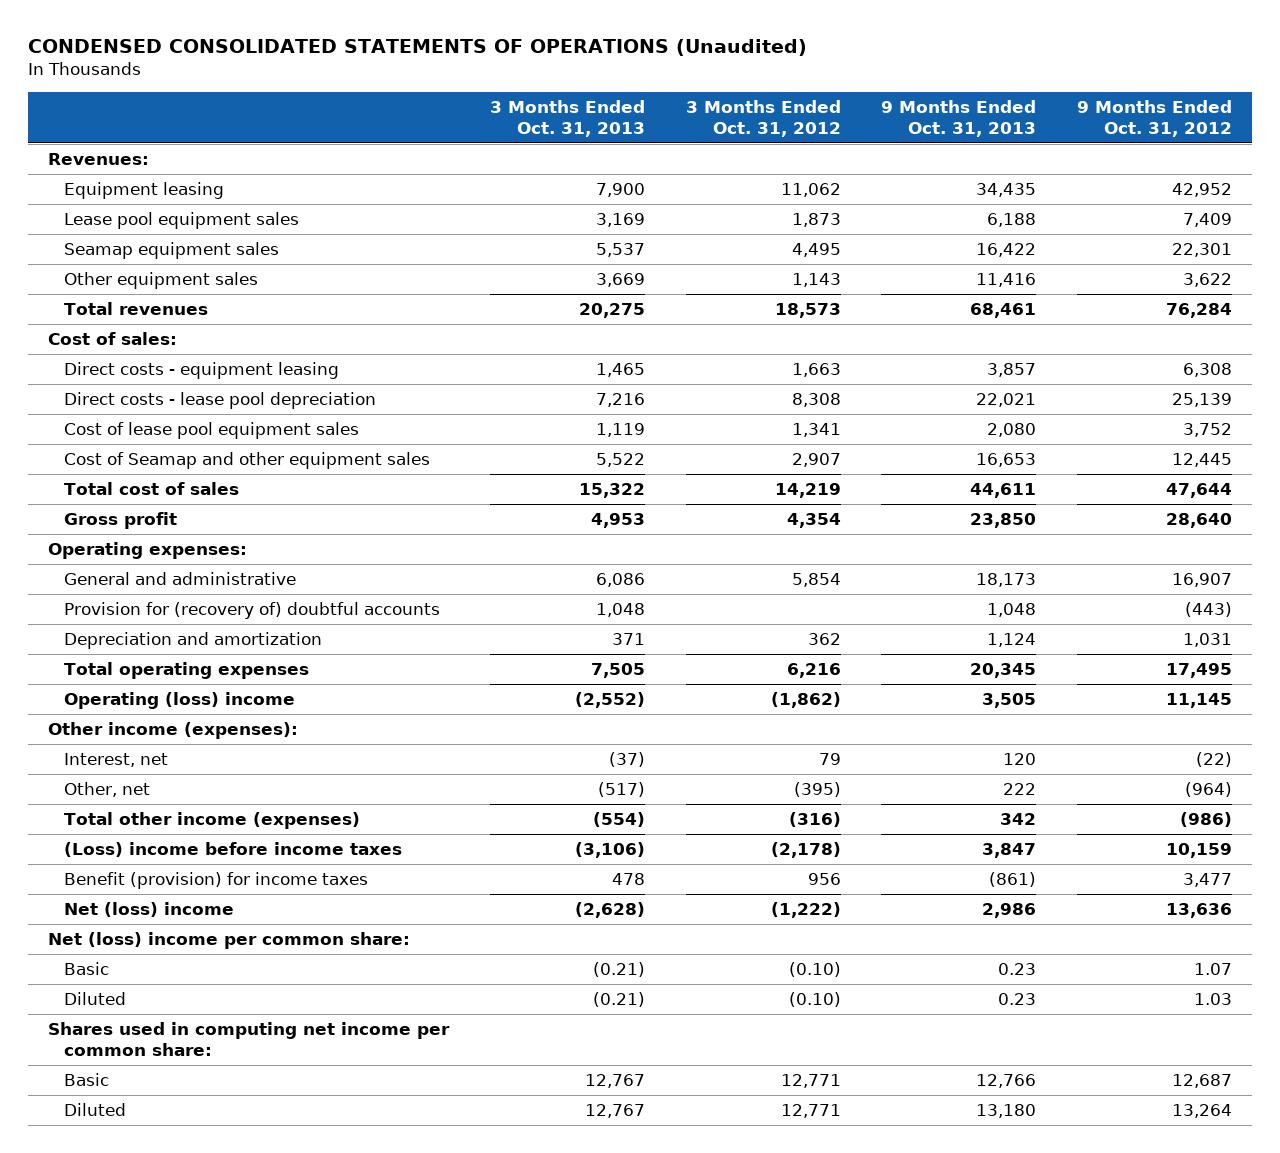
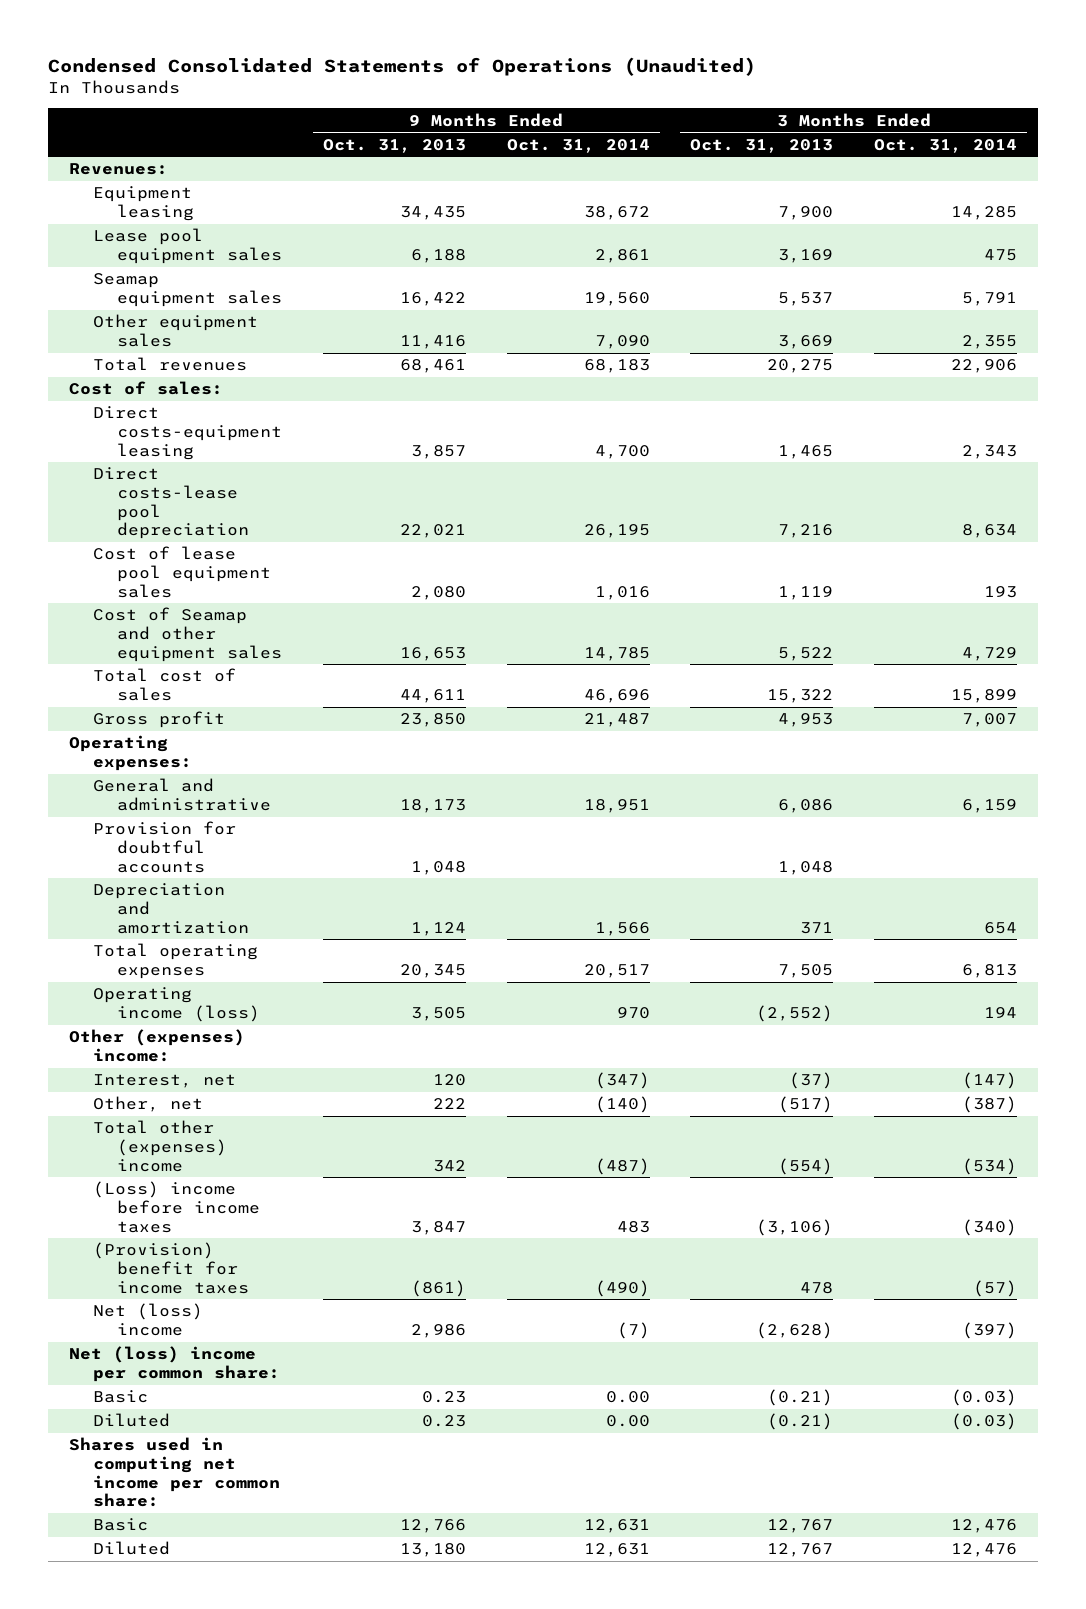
- CONDENSED CONSOLIDATED STATEMENTS OF OPERATIONS (Unaudited)
+ Condensed Consolidated Statements of Operations (Unaudited)
- | 3 Months Ended Oct. 31, 2013 | 3 Months Ended Oct. 31, 2012 | 9 Months Ended Oct. 31, 2013 | 9 Months Ended Oct. 31, 2012
+ | 9 Months Ended Oct. 31, 2013 | 9 Months Ended Oct. 31, 2014 | 3 Months Ended Oct. 31, 2013 | 3 Months Ended Oct. 31, 2014
- Direct costs - equipment leasing | 1,465 | 1,663 | 3,857 | 6,308
- Direct costs - lease pool depreciation | 7,216 | 8,308 | 22,021 | 25,139
+ Direct costs-equipment leasing | 3,857 | 4,700 | 1,465 | 2,343
+ Direct costs-lease pool depreciation | 22,021 | 26,195 | 7,216 | 8,634
- Provision for (recovery of) doubtful accounts | 1,048 | | 1,048 | (443)
+ Provision for doubtful accounts | 1,048 | | 1,048 |
- Operating (loss) income | (2,552) | (1,862) | 3,505 | 11,145
- Other income (expenses):
+ Operating income (loss) | 3,505 | 970 | (2,552) | 194
+ Other (expenses) income:
- Total other income (expenses) | (554) | (316) | 342 | (986)
+ Total other (expenses) income | 342 | (487) | (554) | (534)
- Benefit (provision) for income taxes | 478 | 956 | (861) | 3,477
+ (Provision) benefit for income taxes | (861) | (490) | 478 | (57)

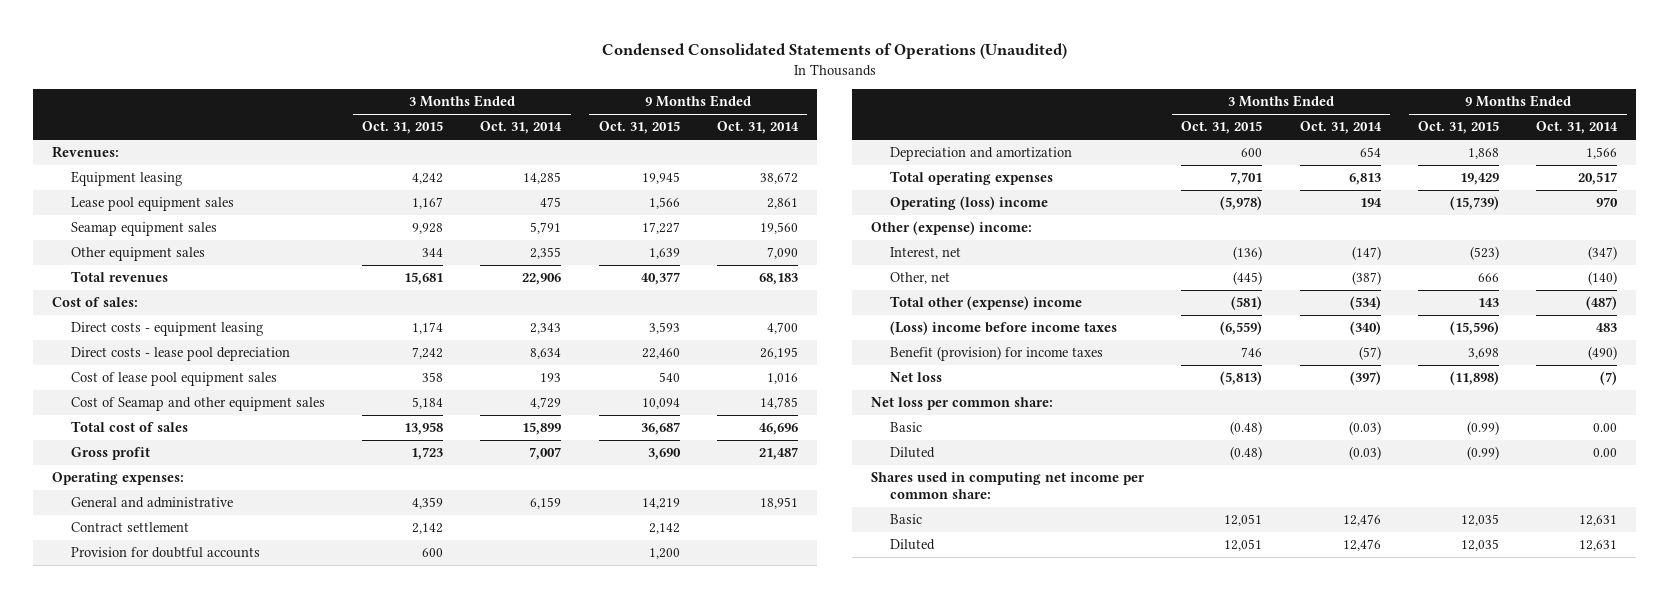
- | 9 Months Ended Oct. 31, 2013 | 9 Months Ended Oct. 31, 2014 | 3 Months Ended Oct. 31, 2013 | 3 Months Ended Oct. 31, 2014
+ | 3 Months Ended Oct. 31, 2015 | 3 Months Ended Oct. 31, 2014 | 9 Months Ended Oct. 31, 2015 | 9 Months Ended Oct. 31, 2014
- Direct costs-equipment leasing | 3,857 | 4,700 | 1,465 | 2,343
- Direct costs-lease pool depreciation | 22,021 | 26,195 | 7,216 | 8,634
+ Direct costs - equipment leasing | 1,174 | 2,343 | 3,593 | 4,700
+ Direct costs - lease pool depreciation | 7,242 | 8,634 | 22,460 | 26,195
+ Contract settlement | 2,142 | | 2,142 |
- Operating income (loss) | 3,505 | 970 | (2,552) | 194
- Other (expenses) income:
+ Operating (loss) income | (5,978) | 194 | (15,739) | 970
+ Other (expense) income:
- Total other (expenses) income | 342 | (487) | (554) | (534)
+ Total other (expense) income | (581) | (534) | 143 | (487)
- (Provision) benefit for income taxes | (861) | (490) | 478 | (57)
- Net (loss) income | 2,986 | (7) | (2,628) | (397)
- Net (loss) income per common share:
+ Benefit (provision) for income taxes | 746 | (57) | 3,698 | (490)
+ Net loss | (5,813) | (397) | (11,898) | (7)
+ Net loss per common share:

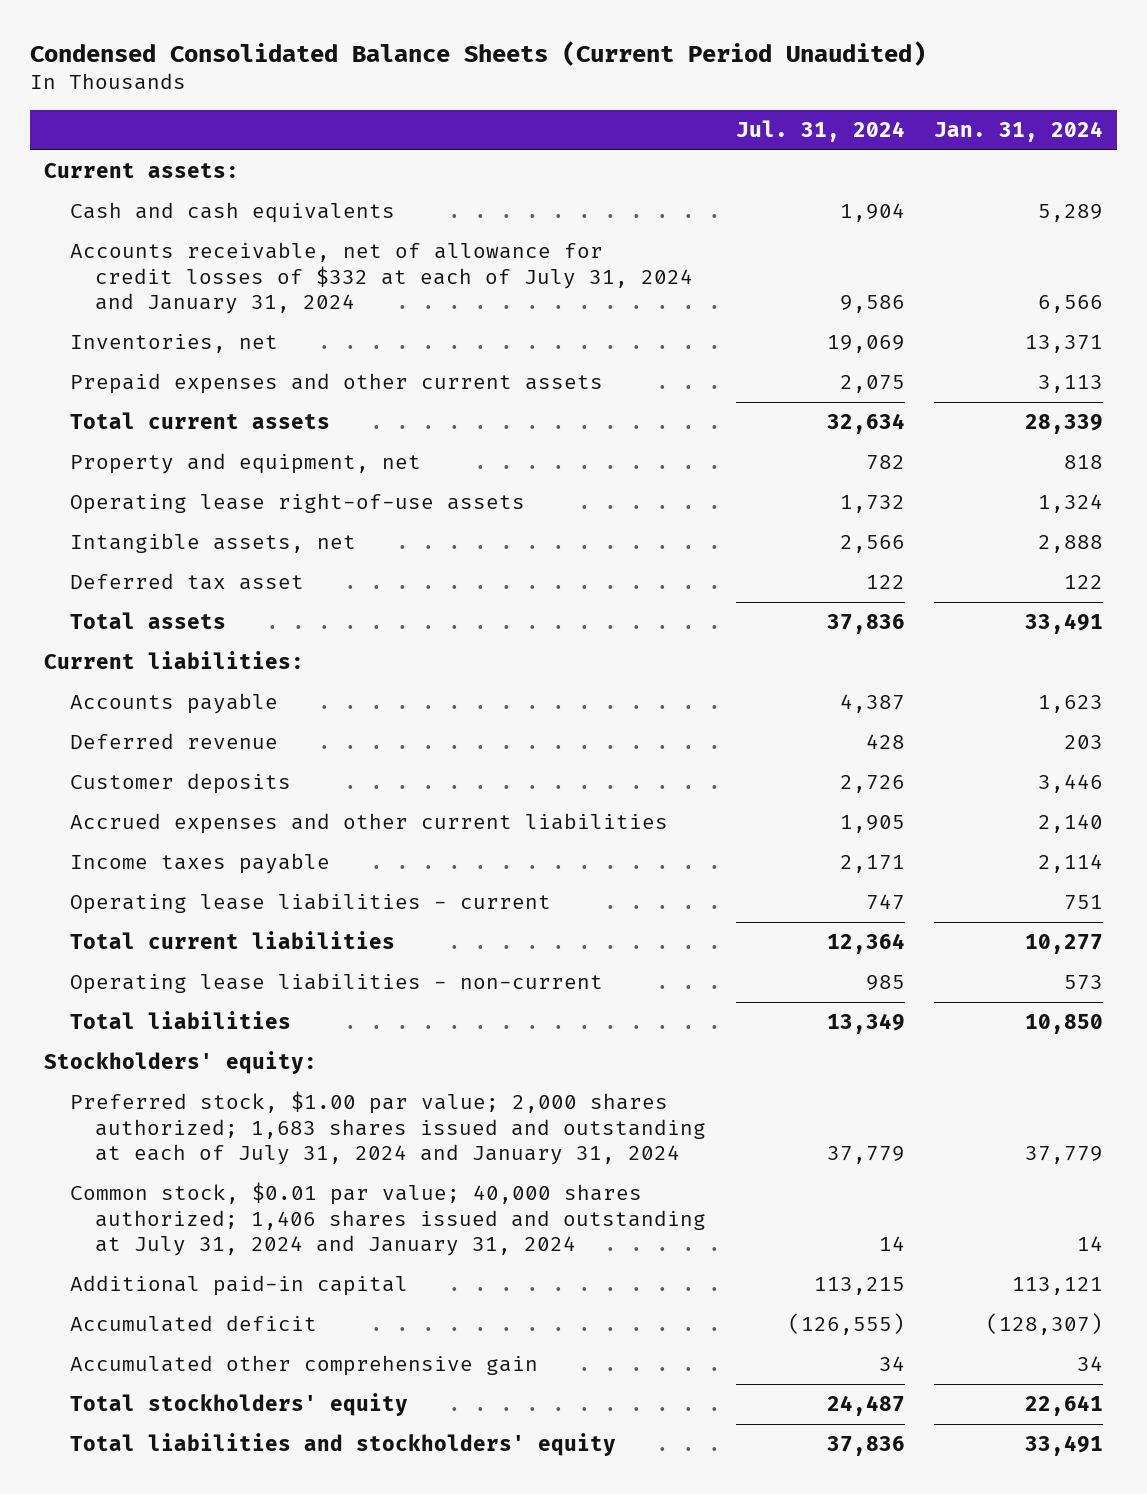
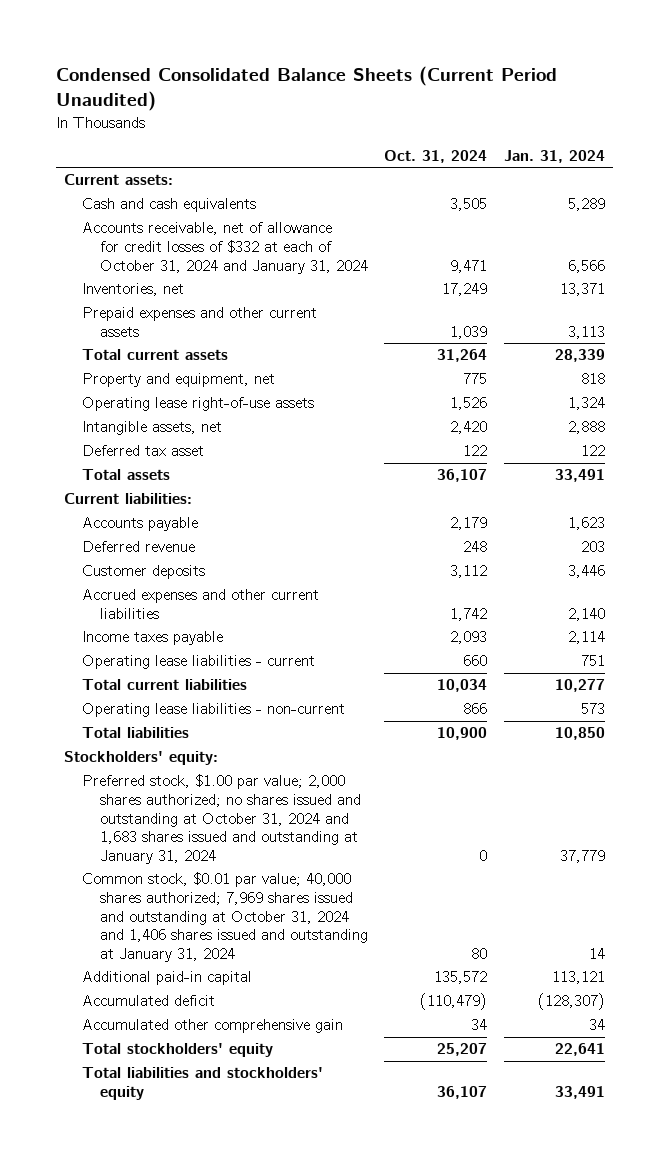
- | Jul. 31, 2024 | Jan. 31, 2024
+ | Oct. 31, 2024 | Jan. 31, 2024
- Accounts receivable, net of allowance for credit losses of $332 at each of July 31, 2024 and January 31, 2024 | 9,586 | 6,566
+ Accounts receivable, net of allowance for credit losses of $332 at each of October 31, 2024 and January 31, 2024 | 9,471 | 6,566
- Preferred stock, $1.00 par value; 2,000 shares authorized; 1,683 shares issued and outstanding at each of July 31, 2024 and January 31, 2024 | 37,779 | 37,779
- Common stock, $0.01 par value; 40,000 shares authorized; 1,406 shares issued and outstanding at July 31, 2024 and January 31, 2024 | 14 | 14
+ Preferred stock, $1.00 par value; 2,000 shares authorized; no shares issued and outstanding at October 31, 2024 and 1,683 shares issued and outstanding at January 31, 2024 | 0 | 37,779
+ Common stock, $0.01 par value; 40,000 shares authorized; 7,969 shares issued and outstanding at October 31, 2024 and 1,406 shares issued and outstanding at January 31, 2024 | 80 | 14

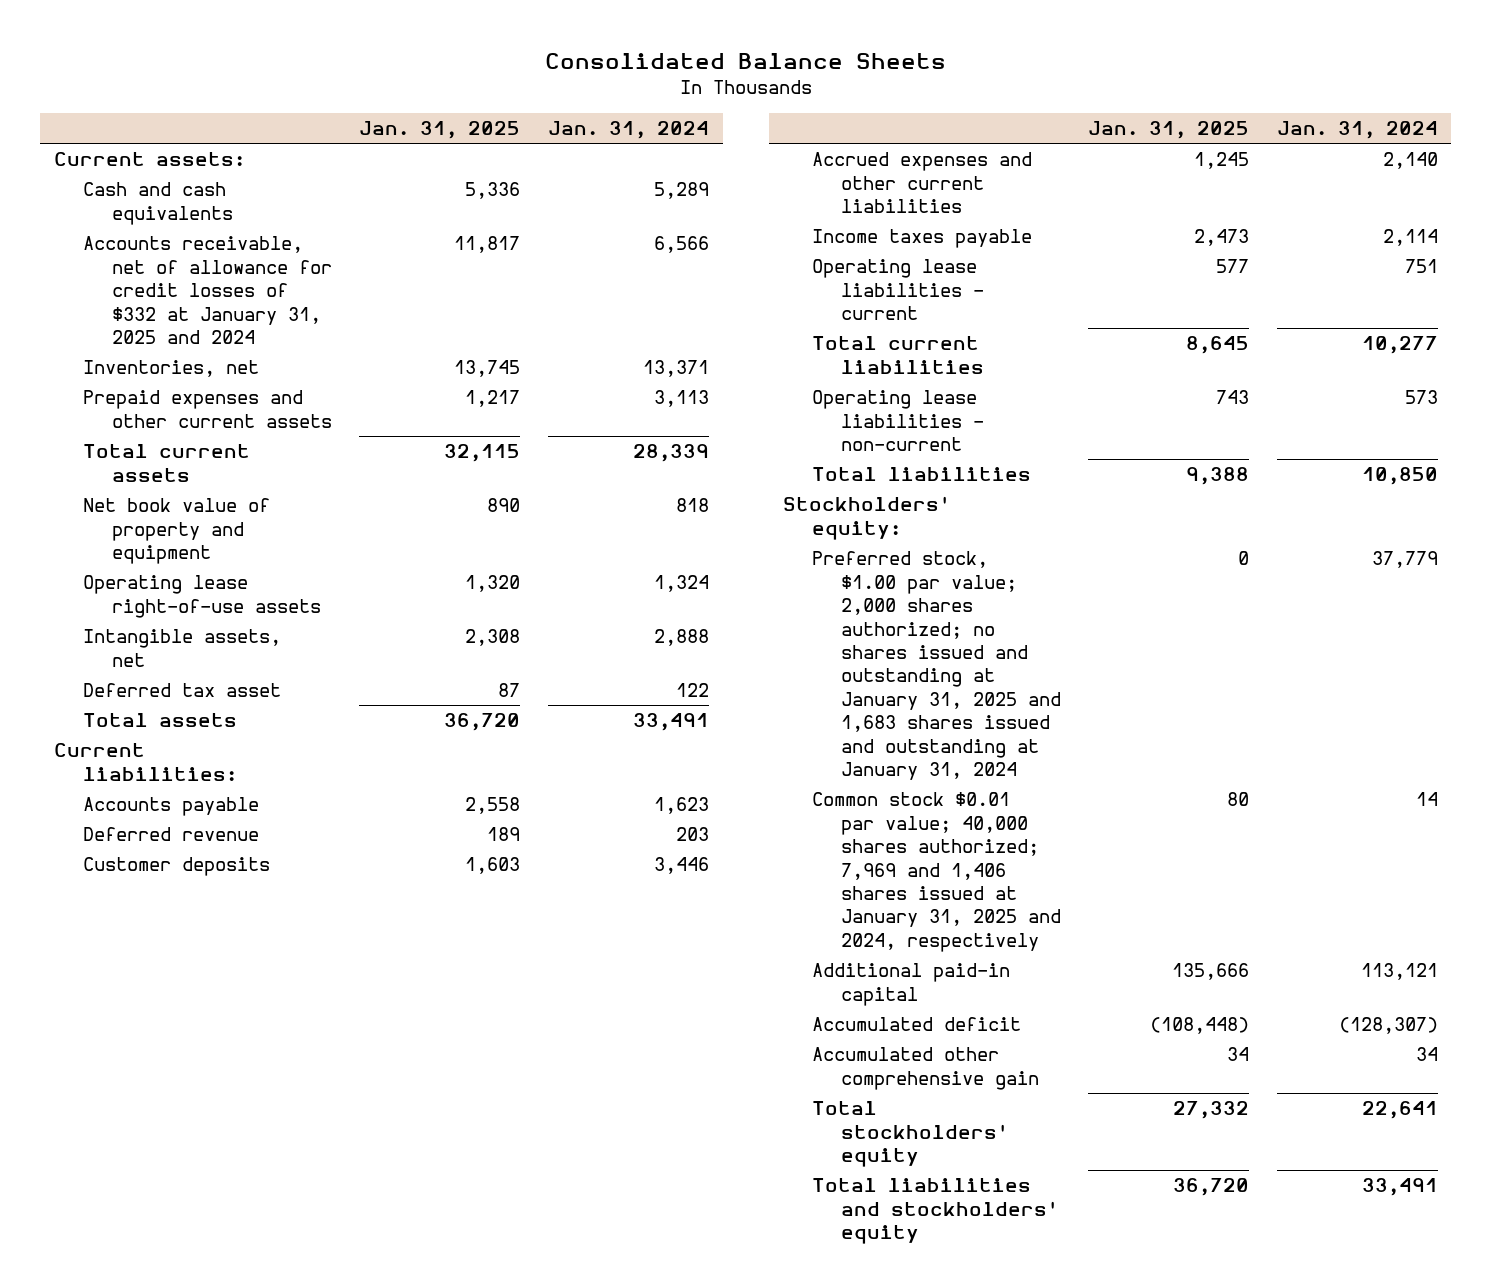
- Condensed Consolidated Balance Sheets (Current Period Unaudited)
+ Consolidated Balance Sheets
- | Oct. 31, 2024 | Jan. 31, 2024
+ | Jan. 31, 2025 | Jan. 31, 2024
- Accounts receivable, net of allowance for credit losses of $332 at each of October 31, 2024 and January 31, 2024 | 9,471 | 6,566
+ Accounts receivable, net of allowance for credit losses of $332 at January 31, 2025 and 2024 | 11,817 | 6,566
- Property and equipment, net | 775 | 818
+ Net book value of property and equipment | 890 | 818
- Preferred stock, $1.00 par value; 2,000 shares authorized; no shares issued and outstanding at October 31, 2024 and 1,683 shares issued and outstanding at January 31, 2024 | 0 | 37,779
- Common stock, $0.01 par value; 40,000 shares authorized; 7,969 shares issued and outstanding at October 31, 2024 and 1,406 shares issued and outstanding at January 31, 2024 | 80 | 14
+ Preferred stock, $1.00 par value; 2,000 shares authorized; no shares issued and outstanding at January 31, 2025 and 1,683 shares issued and outstanding at January 31, 2024 | 0 | 37,779
+ Common stock $0.01 par value; 40,000 shares authorized; 7,969 and 1,406 shares issued at January 31, 2025 and 2024, respectively | 80 | 14

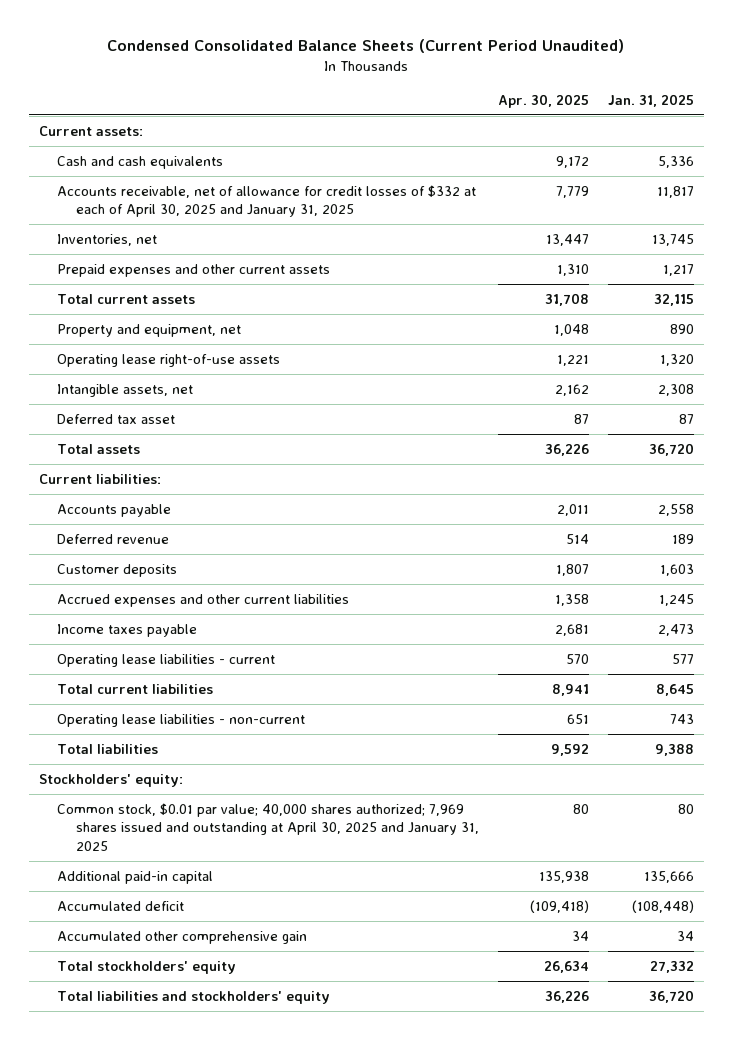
- Consolidated Balance Sheets
+ Condensed Consolidated Balance Sheets (Current Period Unaudited)
- | Jan. 31, 2025 | Jan. 31, 2024
+ | Apr. 30, 2025 | Jan. 31, 2025
- Accounts receivable, net of allowance for credit losses of $332 at January 31, 2025 and 2024 | 11,817 | 6,566
+ Accounts receivable, net of allowance for credit losses of $332 at each of April 30, 2025 and January 31, 2025 | 7,779 | 11,817
- Net book value of property and equipment | 890 | 818
+ Property and equipment, net | 1,048 | 890
- Preferred stock, $1.00 par value; 2,000 shares authorized; no shares issued and outstanding at January 31, 2025 and 1,683 shares issued and outstanding at January 31, 2024 | 0 | 37,779
- Common stock $0.01 par value; 40,000 shares authorized; 7,969 and 1,406 shares issued at January 31, 2025 and 2024, respectively | 80 | 14
+ Common stock, $0.01 par value; 40,000 shares authorized; 7,969 shares issued and outstanding at April 30, 2025 and January 31, 2025 | 80 | 80

